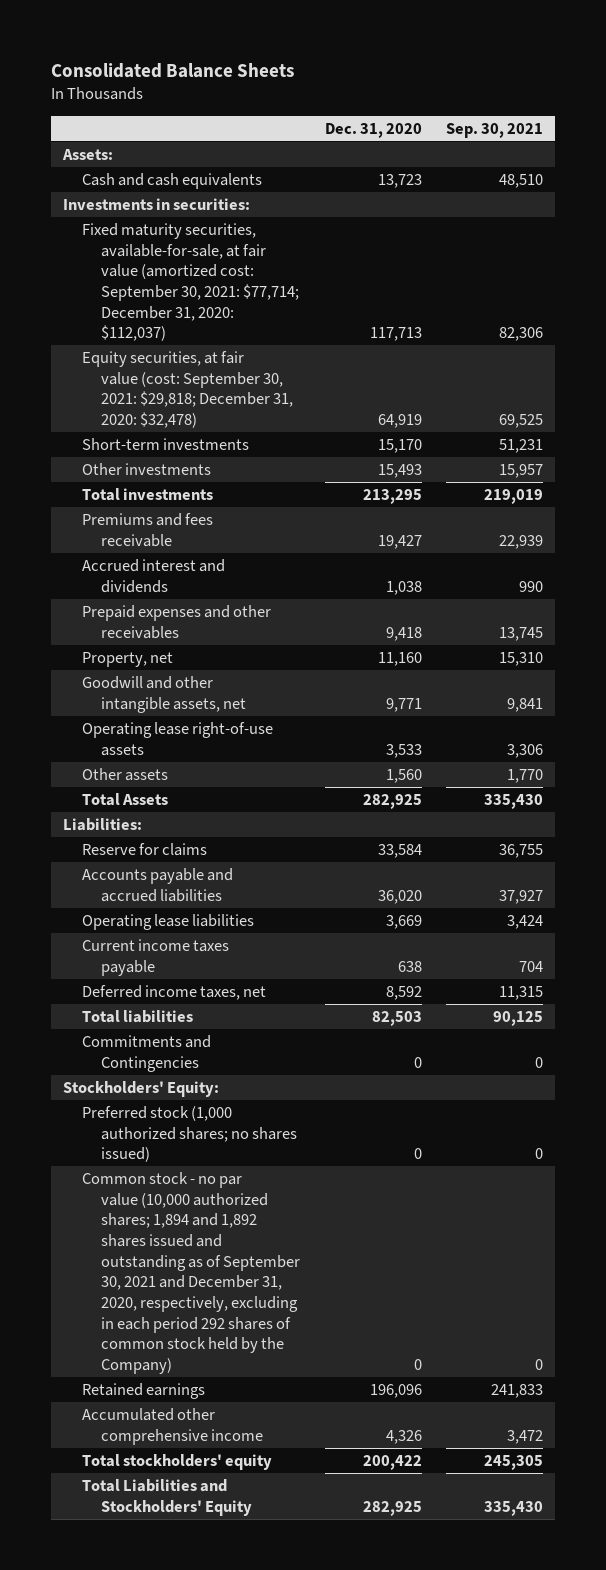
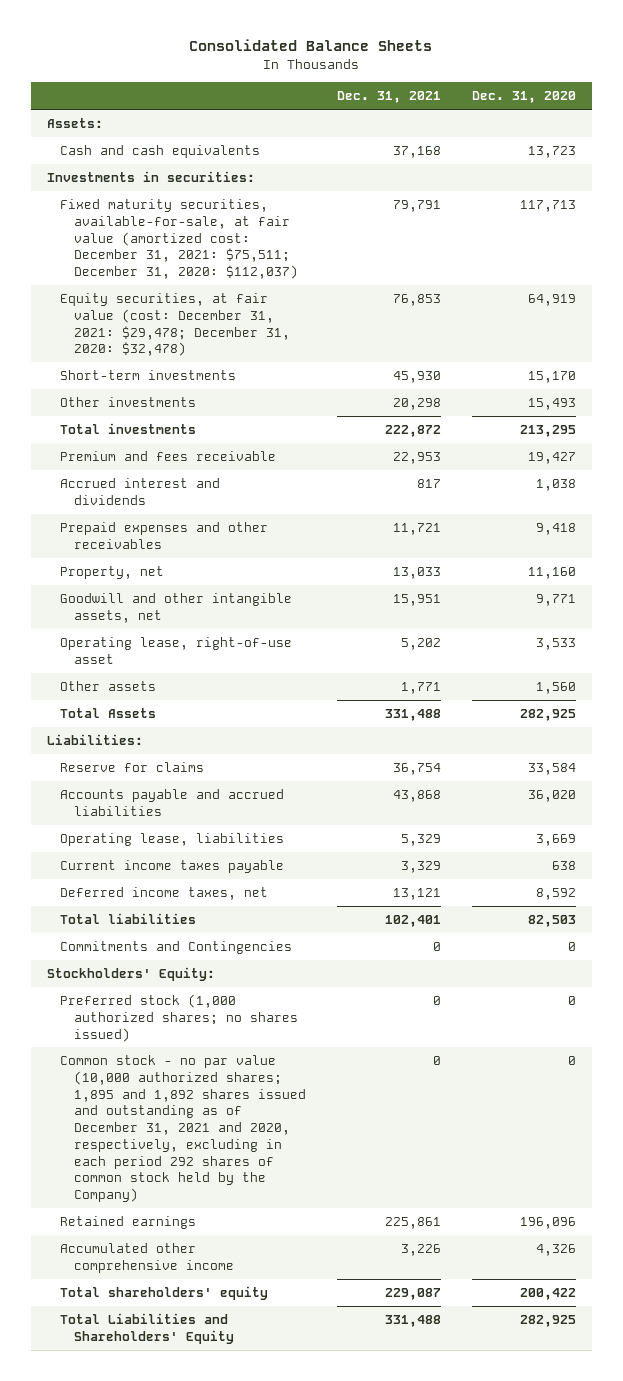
- | Dec. 31, 2020 | Sep. 30, 2021
+ | Dec. 31, 2021 | Dec. 31, 2020
- Fixed maturity securities, available-for-sale, at fair value (amortized cost: September 30, 2021: $77,714; December 31, 2020: $112,037) | 117,713 | 82,306
- Equity securities, at fair value (cost: September 30, 2021: $29,818; December 31, 2020: $32,478) | 64,919 | 69,525
+ Fixed maturity securities, available-for-sale, at fair value (amortized cost: December 31, 2021: $75,511; December 31, 2020: $112,037) | 79,791 | 117,713
+ Equity securities, at fair value (cost: December 31, 2021: $29,478; December 31, 2020: $32,478) | 76,853 | 64,919
- Premiums and fees receivable | 19,427 | 22,939
+ Premium and fees receivable | 22,953 | 19,427
- Operating lease right-of-use assets | 3,533 | 3,306
+ Operating lease, right-of-use asset | 5,202 | 3,533
- Operating lease liabilities | 3,669 | 3,424
+ Operating lease, liabilities | 5,329 | 3,669
- Common stock - no par value (10,000 authorized shares; 1,894 and 1,892 shares issued and outstanding as of September 30, 2021 and December 31, 2020, respectively, excluding in each period 292 shares of common stock held by the Company) | 0 | 0
+ Common stock - no par value (10,000 authorized shares; 1,895 and 1,892 shares issued and outstanding as of December 31, 2021 and 2020, respectively, excluding in each period 292 shares of common stock held by the Company) | 0 | 0
- Total stockholders' equity | 200,422 | 245,305
- Total Liabilities and Stockholders' Equity | 282,925 | 335,430
+ Total shareholders' equity | 229,087 | 200,422
+ Total Liabilities and Shareholders' Equity | 331,488 | 282,925

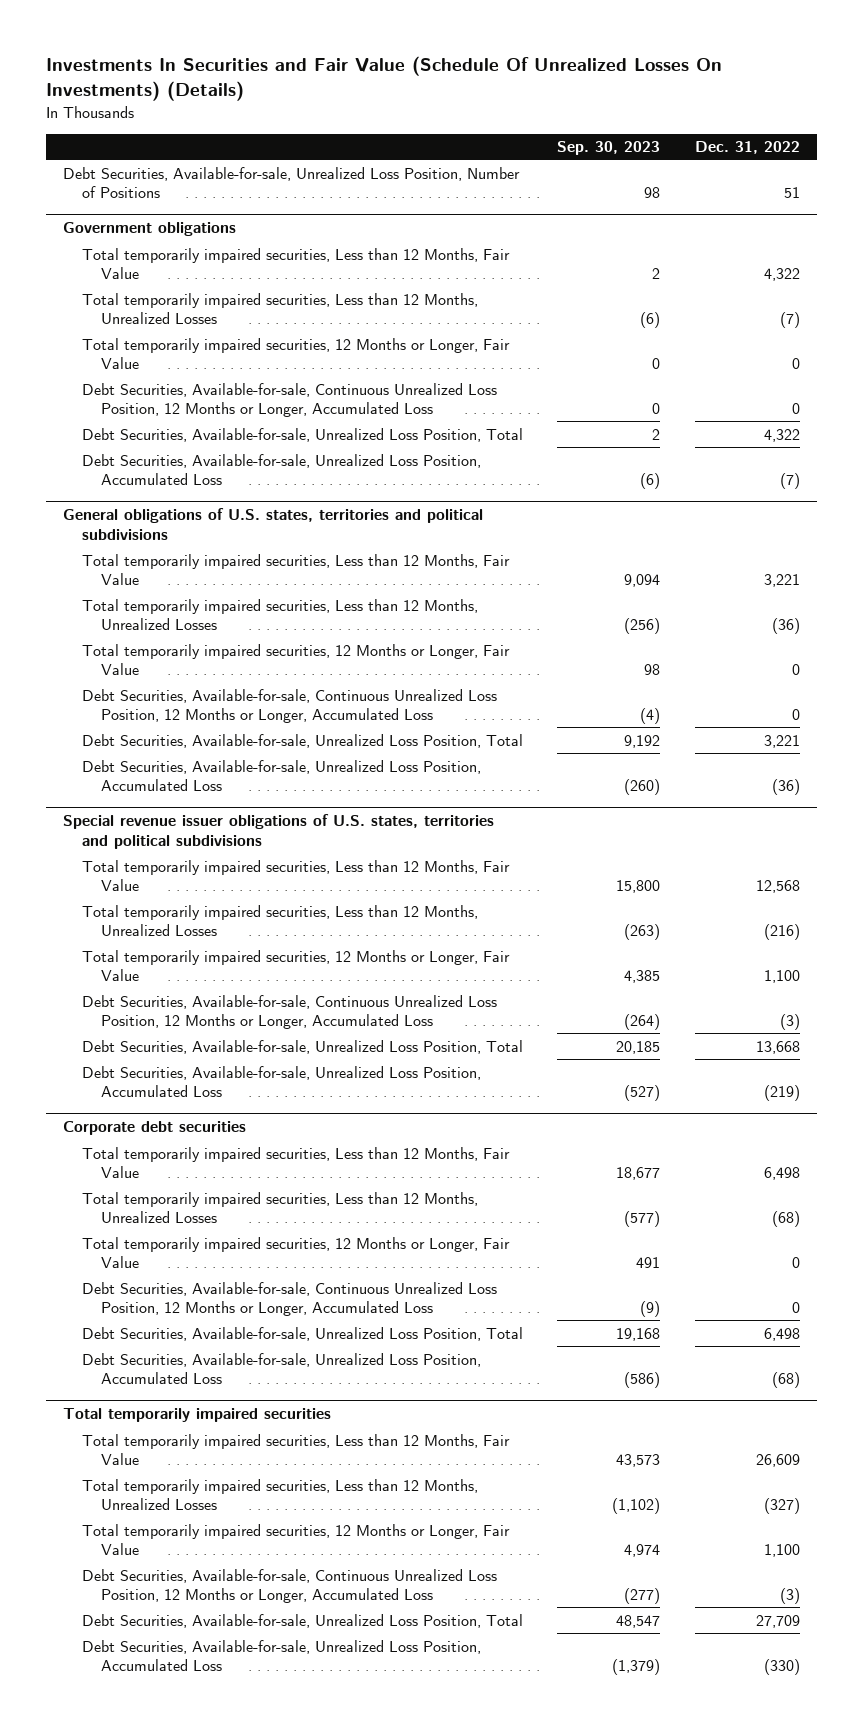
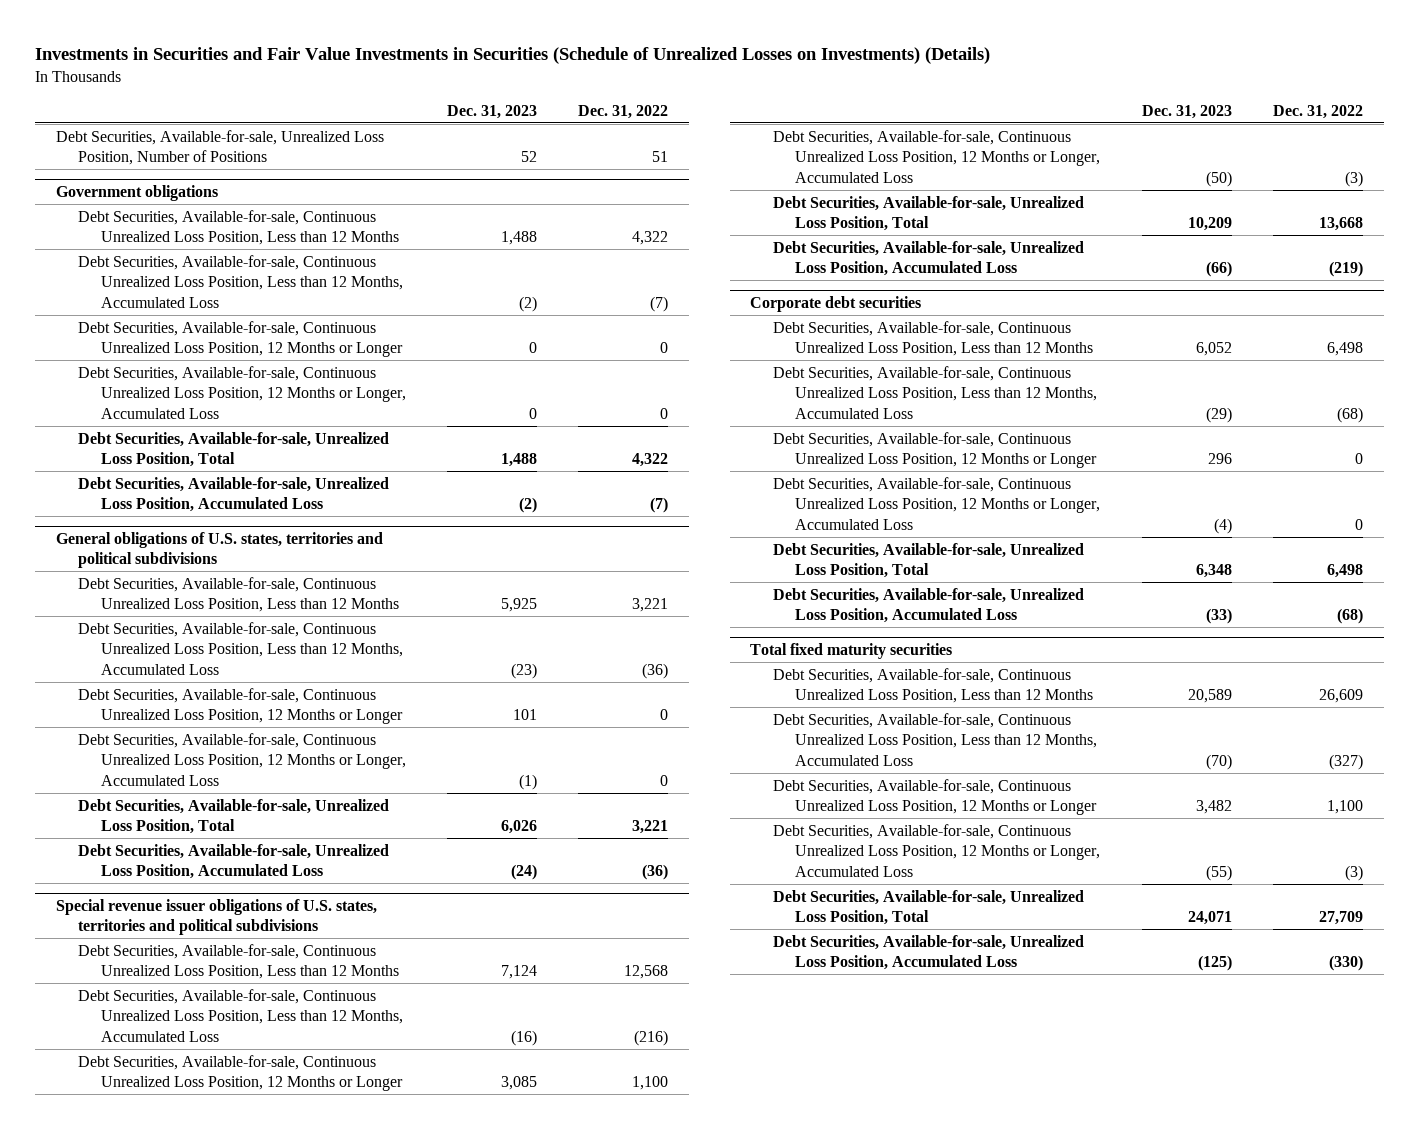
- Investments In Securities and Fair Value (Schedule Of Unrealized Losses On Investments) (Details)
+ Investments in Securities and Fair Value Investments in Securities (Schedule of Unrealized Losses on Investments) (Details)
- | Sep. 30, 2023 | Dec. 31, 2022
+ | Dec. 31, 2023 | Dec. 31, 2022
@ Government obligations
- Total temporarily impaired securities, Less than 12 Months, Fair Value | 2 | 4,322
- Total temporarily impaired securities, Less than 12 Months, Unrealized Losses | (6) | (7)
- Total temporarily impaired securities, 12 Months or Longer, Fair Value | 0 | 0
+ Debt Securities, Available-for-sale, Continuous Unrealized Loss Position, Less than 12 Months | 1,488 | 4,322
+ Debt Securities, Available-for-sale, Continuous Unrealized Loss Position, Less than 12 Months, Accumulated Loss | (2) | (7)
+ Debt Securities, Available-for-sale, Continuous Unrealized Loss Position, 12 Months or Longer | 0 | 0
@ General obligations of U.S. states, territories and political subdivisions
- Total temporarily impaired securities, Less than 12 Months, Fair Value | 9,094 | 3,221
- Total temporarily impaired securities, Less than 12 Months, Unrealized Losses | (256) | (36)
- Total temporarily impaired securities, 12 Months or Longer, Fair Value | 98 | 0
+ Debt Securities, Available-for-sale, Continuous Unrealized Loss Position, Less than 12 Months | 5,925 | 3,221
+ Debt Securities, Available-for-sale, Continuous Unrealized Loss Position, Less than 12 Months, Accumulated Loss | (23) | (36)
+ Debt Securities, Available-for-sale, Continuous Unrealized Loss Position, 12 Months or Longer | 101 | 0
@ Special revenue issuer obligations of U.S. states, territories and political subdivisions
- Total temporarily impaired securities, Less than 12 Months, Fair Value | 15,800 | 12,568
- Total temporarily impaired securities, Less than 12 Months, Unrealized Losses | (263) | (216)
- Total temporarily impaired securities, 12 Months or Longer, Fair Value | 4,385 | 1,100
+ Debt Securities, Available-for-sale, Continuous Unrealized Loss Position, Less than 12 Months | 7,124 | 12,568
+ Debt Securities, Available-for-sale, Continuous Unrealized Loss Position, Less than 12 Months, Accumulated Loss | (16) | (216)
+ Debt Securities, Available-for-sale, Continuous Unrealized Loss Position, 12 Months or Longer | 3,085 | 1,100
@ Corporate debt securities
- Total temporarily impaired securities, Less than 12 Months, Fair Value | 18,677 | 6,498
- Total temporarily impaired securities, Less than 12 Months, Unrealized Losses | (577) | (68)
- Total temporarily impaired securities, 12 Months or Longer, Fair Value | 491 | 0
+ Debt Securities, Available-for-sale, Continuous Unrealized Loss Position, Less than 12 Months | 6,052 | 6,498
+ Debt Securities, Available-for-sale, Continuous Unrealized Loss Position, Less than 12 Months, Accumulated Loss | (29) | (68)
+ Debt Securities, Available-for-sale, Continuous Unrealized Loss Position, 12 Months or Longer | 296 | 0
- Total temporarily impaired securities
- Total temporarily impaired securities, Less than 12 Months, Fair Value | 43,573 | 26,609
- Total temporarily impaired securities, Less than 12 Months, Unrealized Losses | (1,102) | (327)
- Total temporarily impaired securities, 12 Months or Longer, Fair Value | 4,974 | 1,100
+ Total fixed maturity securities
+ Debt Securities, Available-for-sale, Continuous Unrealized Loss Position, Less than 12 Months | 20,589 | 26,609
+ Debt Securities, Available-for-sale, Continuous Unrealized Loss Position, Less than 12 Months, Accumulated Loss | (70) | (327)
+ Debt Securities, Available-for-sale, Continuous Unrealized Loss Position, 12 Months or Longer | 3,482 | 1,100

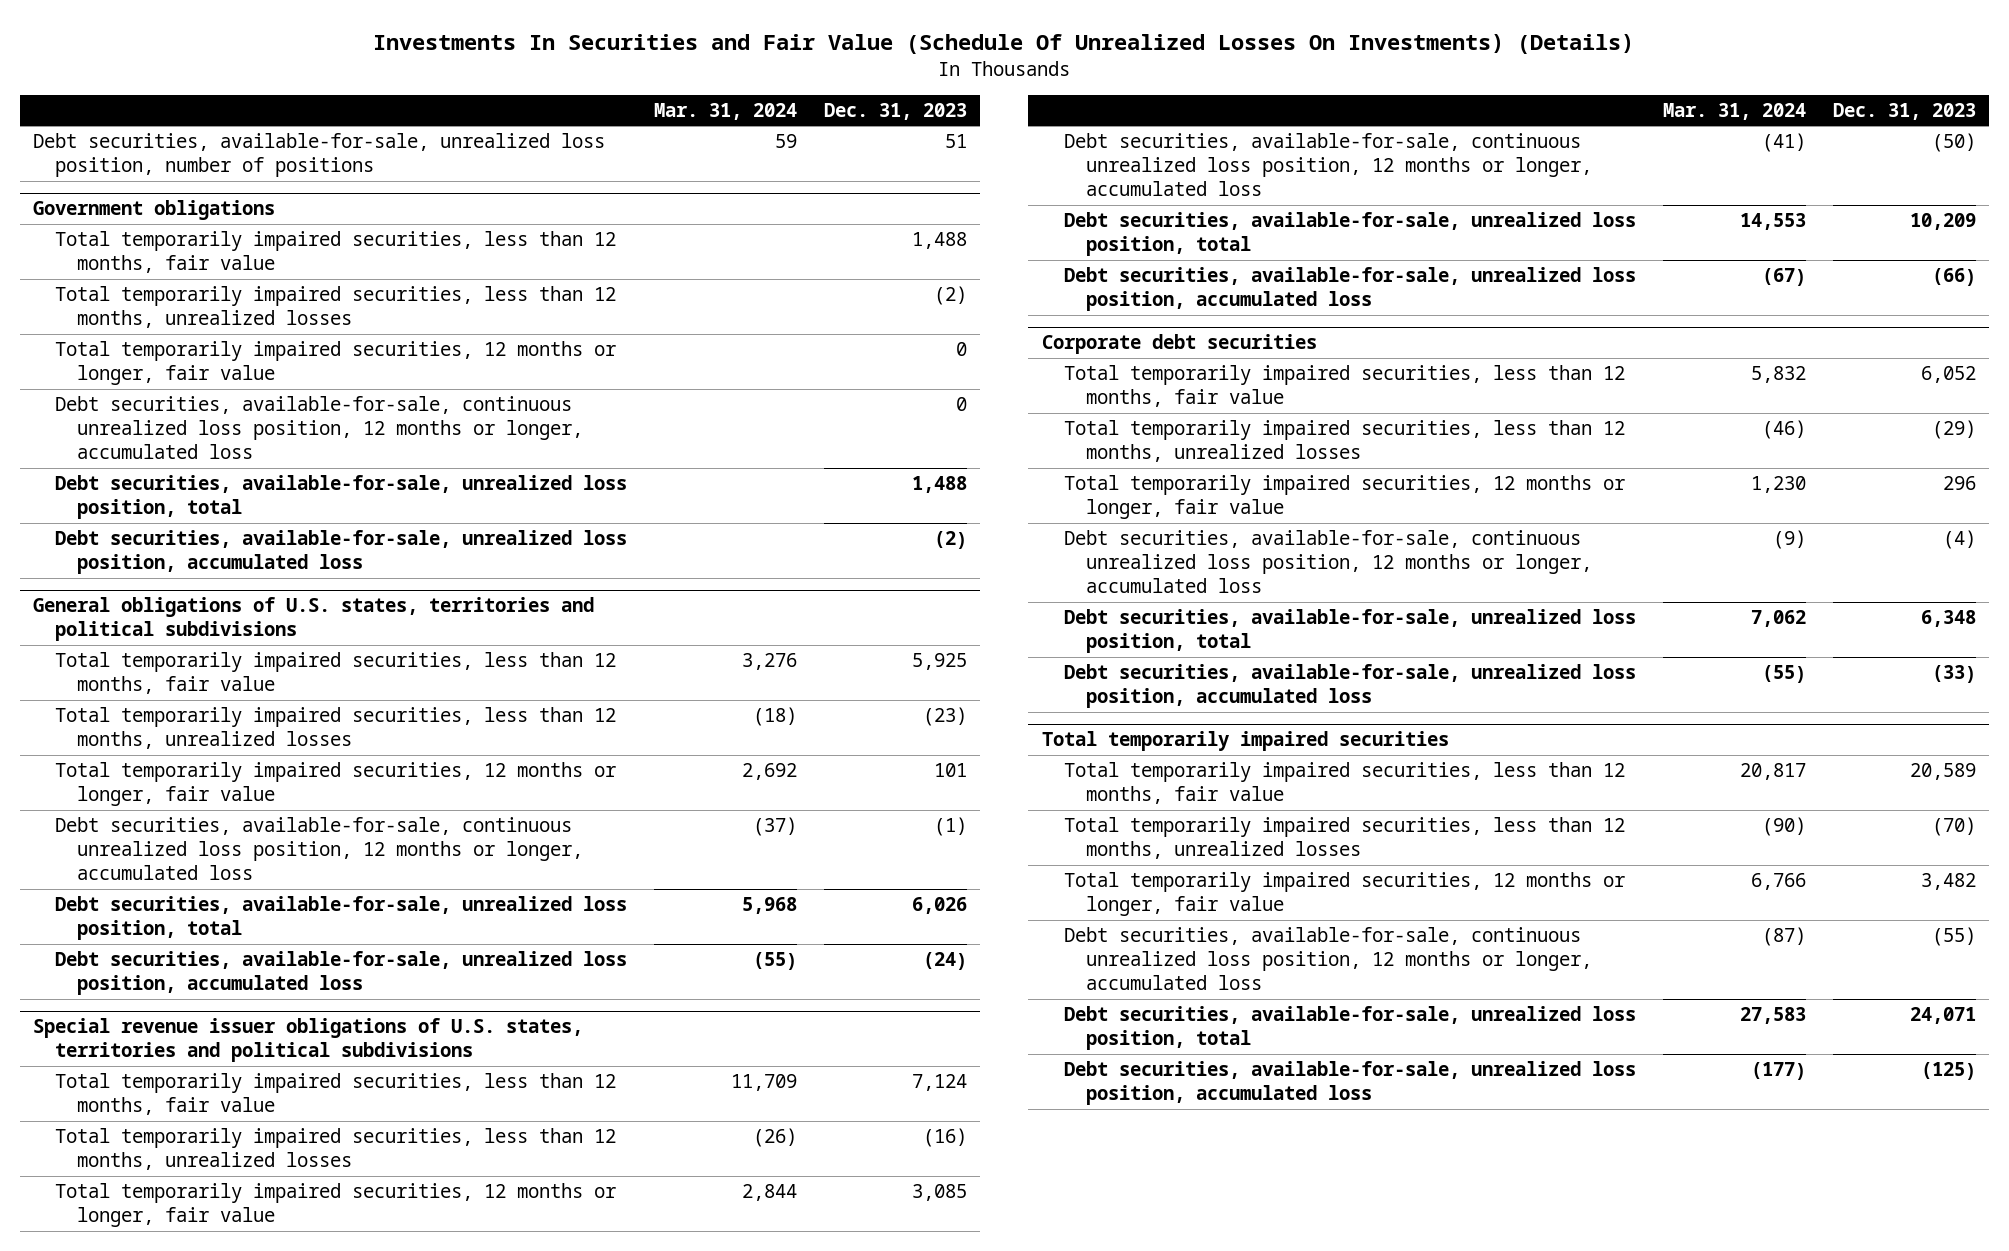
- Investments in Securities and Fair Value Investments in Securities (Schedule of Unrealized Losses on Investments) (Details)
+ Investments In Securities and Fair Value (Schedule Of Unrealized Losses On Investments) (Details)
- | Dec. 31, 2023 | Dec. 31, 2022
+ | Mar. 31, 2024 | Dec. 31, 2023
- Debt Securities, Available-for-sale, Unrealized Loss Position, Number of Positions | 52 | 51
+ Debt securities, available-for-sale, unrealized loss position, number of positions | 59 | 51
@ Government obligations
- Debt Securities, Available-for-sale, Continuous Unrealized Loss Position, Less than 12 Months | 1,488 | 4,322
- Debt Securities, Available-for-sale, Continuous Unrealized Loss Position, Less than 12 Months, Accumulated Loss | (2) | (7)
- Debt Securities, Available-for-sale, Continuous Unrealized Loss Position, 12 Months or Longer | 0 | 0
- Debt Securities, Available-for-sale, Continuous Unrealized Loss Position, 12 Months or Longer, Accumulated Loss | 0 | 0
- Debt Securities, Available-for-sale, Unrealized Loss Position, Total | 1,488 | 4,322
- Debt Securities, Available-for-sale, Unrealized Loss Position, Accumulated Loss | (2) | (7)
+ Total temporarily impaired securities, less than 12 months, fair value | | 1,488
+ Total temporarily impaired securities, less than 12 months, unrealized losses | | (2)
+ Total temporarily impaired securities, 12 months or longer, fair value | | 0
+ Debt securities, available-for-sale, continuous unrealized loss position, 12 months or longer, accumulated loss | | 0
+ Debt securities, available-for-sale, unrealized loss position, total | | 1,488
+ Debt securities, available-for-sale, unrealized loss position, accumulated loss | | (2)
@ General obligations of U.S. states, territories and political subdivisions
- Debt Securities, Available-for-sale, Continuous Unrealized Loss Position, Less than 12 Months | 5,925 | 3,221
- Debt Securities, Available-for-sale, Continuous Unrealized Loss Position, Less than 12 Months, Accumulated Loss | (23) | (36)
- Debt Securities, Available-for-sale, Continuous Unrealized Loss Position, 12 Months or Longer | 101 | 0
- Debt Securities, Available-for-sale, Continuous Unrealized Loss Position, 12 Months or Longer, Accumulated Loss | (1) | 0
- Debt Securities, Available-for-sale, Unrealized Loss Position, Total | 6,026 | 3,221
- Debt Securities, Available-for-sale, Unrealized Loss Position, Accumulated Loss | (24) | (36)
+ Total temporarily impaired securities, less than 12 months, fair value | 3,276 | 5,925
+ Total temporarily impaired securities, less than 12 months, unrealized losses | (18) | (23)
+ Total temporarily impaired securities, 12 months or longer, fair value | 2,692 | 101
+ Debt securities, available-for-sale, continuous unrealized loss position, 12 months or longer, accumulated loss | (37) | (1)
+ Debt securities, available-for-sale, unrealized loss position, total | 5,968 | 6,026
+ Debt securities, available-for-sale, unrealized loss position, accumulated loss | (55) | (24)
@ Special revenue issuer obligations of U.S. states, territories and political subdivisions
- Debt Securities, Available-for-sale, Continuous Unrealized Loss Position, Less than 12 Months | 7,124 | 12,568
- Debt Securities, Available-for-sale, Continuous Unrealized Loss Position, Less than 12 Months, Accumulated Loss | (16) | (216)
- Debt Securities, Available-for-sale, Continuous Unrealized Loss Position, 12 Months or Longer | 3,085 | 1,100
- Debt Securities, Available-for-sale, Continuous Unrealized Loss Position, 12 Months or Longer, Accumulated Loss | (50) | (3)
- Debt Securities, Available-for-sale, Unrealized Loss Position, Total | 10,209 | 13,668
- Debt Securities, Available-for-sale, Unrealized Loss Position, Accumulated Loss | (66) | (219)
+ Total temporarily impaired securities, less than 12 months, fair value | 11,709 | 7,124
+ Total temporarily impaired securities, less than 12 months, unrealized losses | (26) | (16)
+ Total temporarily impaired securities, 12 months or longer, fair value | 2,844 | 3,085
+ Debt securities, available-for-sale, continuous unrealized loss position, 12 months or longer, accumulated loss | (41) | (50)
+ Debt securities, available-for-sale, unrealized loss position, total | 14,553 | 10,209
+ Debt securities, available-for-sale, unrealized loss position, accumulated loss | (67) | (66)
@ Corporate debt securities
- Debt Securities, Available-for-sale, Continuous Unrealized Loss Position, Less than 12 Months | 6,052 | 6,498
- Debt Securities, Available-for-sale, Continuous Unrealized Loss Position, Less than 12 Months, Accumulated Loss | (29) | (68)
- Debt Securities, Available-for-sale, Continuous Unrealized Loss Position, 12 Months or Longer | 296 | 0
- Debt Securities, Available-for-sale, Continuous Unrealized Loss Position, 12 Months or Longer, Accumulated Loss | (4) | 0
- Debt Securities, Available-for-sale, Unrealized Loss Position, Total | 6,348 | 6,498
- Debt Securities, Available-for-sale, Unrealized Loss Position, Accumulated Loss | (33) | (68)
- Total fixed maturity securities
- Debt Securities, Available-for-sale, Continuous Unrealized Loss Position, Less than 12 Months | 20,589 | 26,609
- Debt Securities, Available-for-sale, Continuous Unrealized Loss Position, Less than 12 Months, Accumulated Loss | (70) | (327)
- Debt Securities, Available-for-sale, Continuous Unrealized Loss Position, 12 Months or Longer | 3,482 | 1,100
- Debt Securities, Available-for-sale, Continuous Unrealized Loss Position, 12 Months or Longer, Accumulated Loss | (55) | (3)
- Debt Securities, Available-for-sale, Unrealized Loss Position, Total | 24,071 | 27,709
- Debt Securities, Available-for-sale, Unrealized Loss Position, Accumulated Loss | (125) | (330)
@ Corporate debt securities
+ Total temporarily impaired securities, less than 12 months, fair value | 5,832 | 6,052
+ Total temporarily impaired securities, less than 12 months, unrealized losses | (46) | (29)
+ Total temporarily impaired securities, 12 months or longer, fair value | 1,230 | 296
+ Debt securities, available-for-sale, continuous unrealized loss position, 12 months or longer, accumulated loss | (9) | (4)
+ Debt securities, available-for-sale, unrealized loss position, total | 7,062 | 6,348
+ Debt securities, available-for-sale, unrealized loss position, accumulated loss | (55) | (33)
+ Total temporarily impaired securities
+ Total temporarily impaired securities, less than 12 months, fair value | 20,817 | 20,589
+ Total temporarily impaired securities, less than 12 months, unrealized losses | (90) | (70)
+ Total temporarily impaired securities, 12 months or longer, fair value | 6,766 | 3,482
+ Debt securities, available-for-sale, continuous unrealized loss position, 12 months or longer, accumulated loss | (87) | (55)
+ Debt securities, available-for-sale, unrealized loss position, total | 27,583 | 24,071
+ Debt securities, available-for-sale, unrealized loss position, accumulated loss | (177) | (125)

